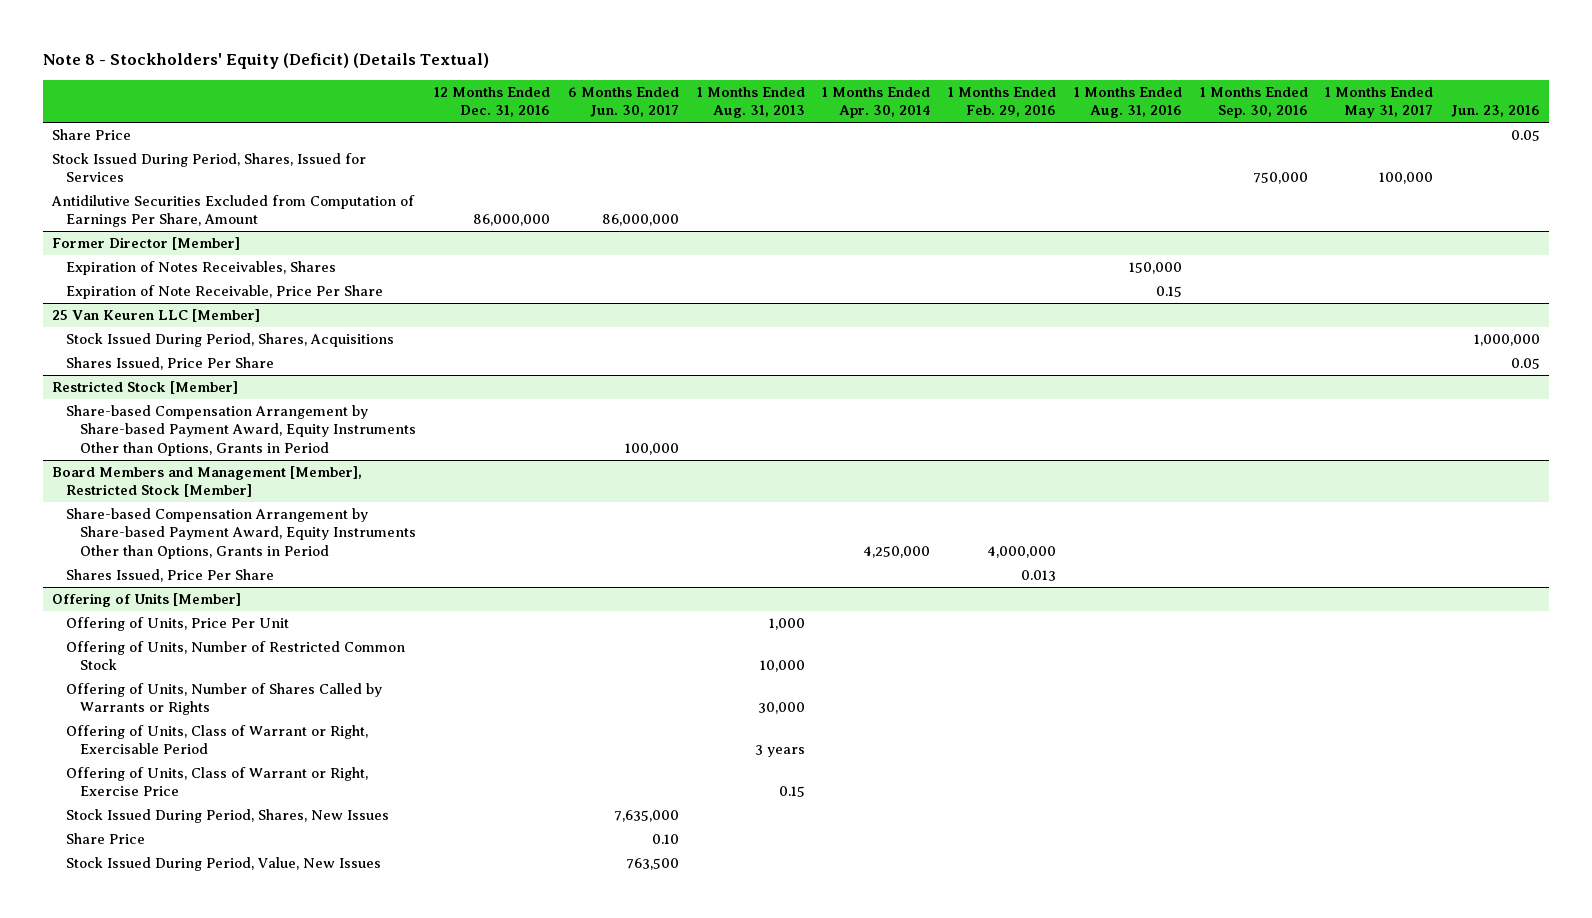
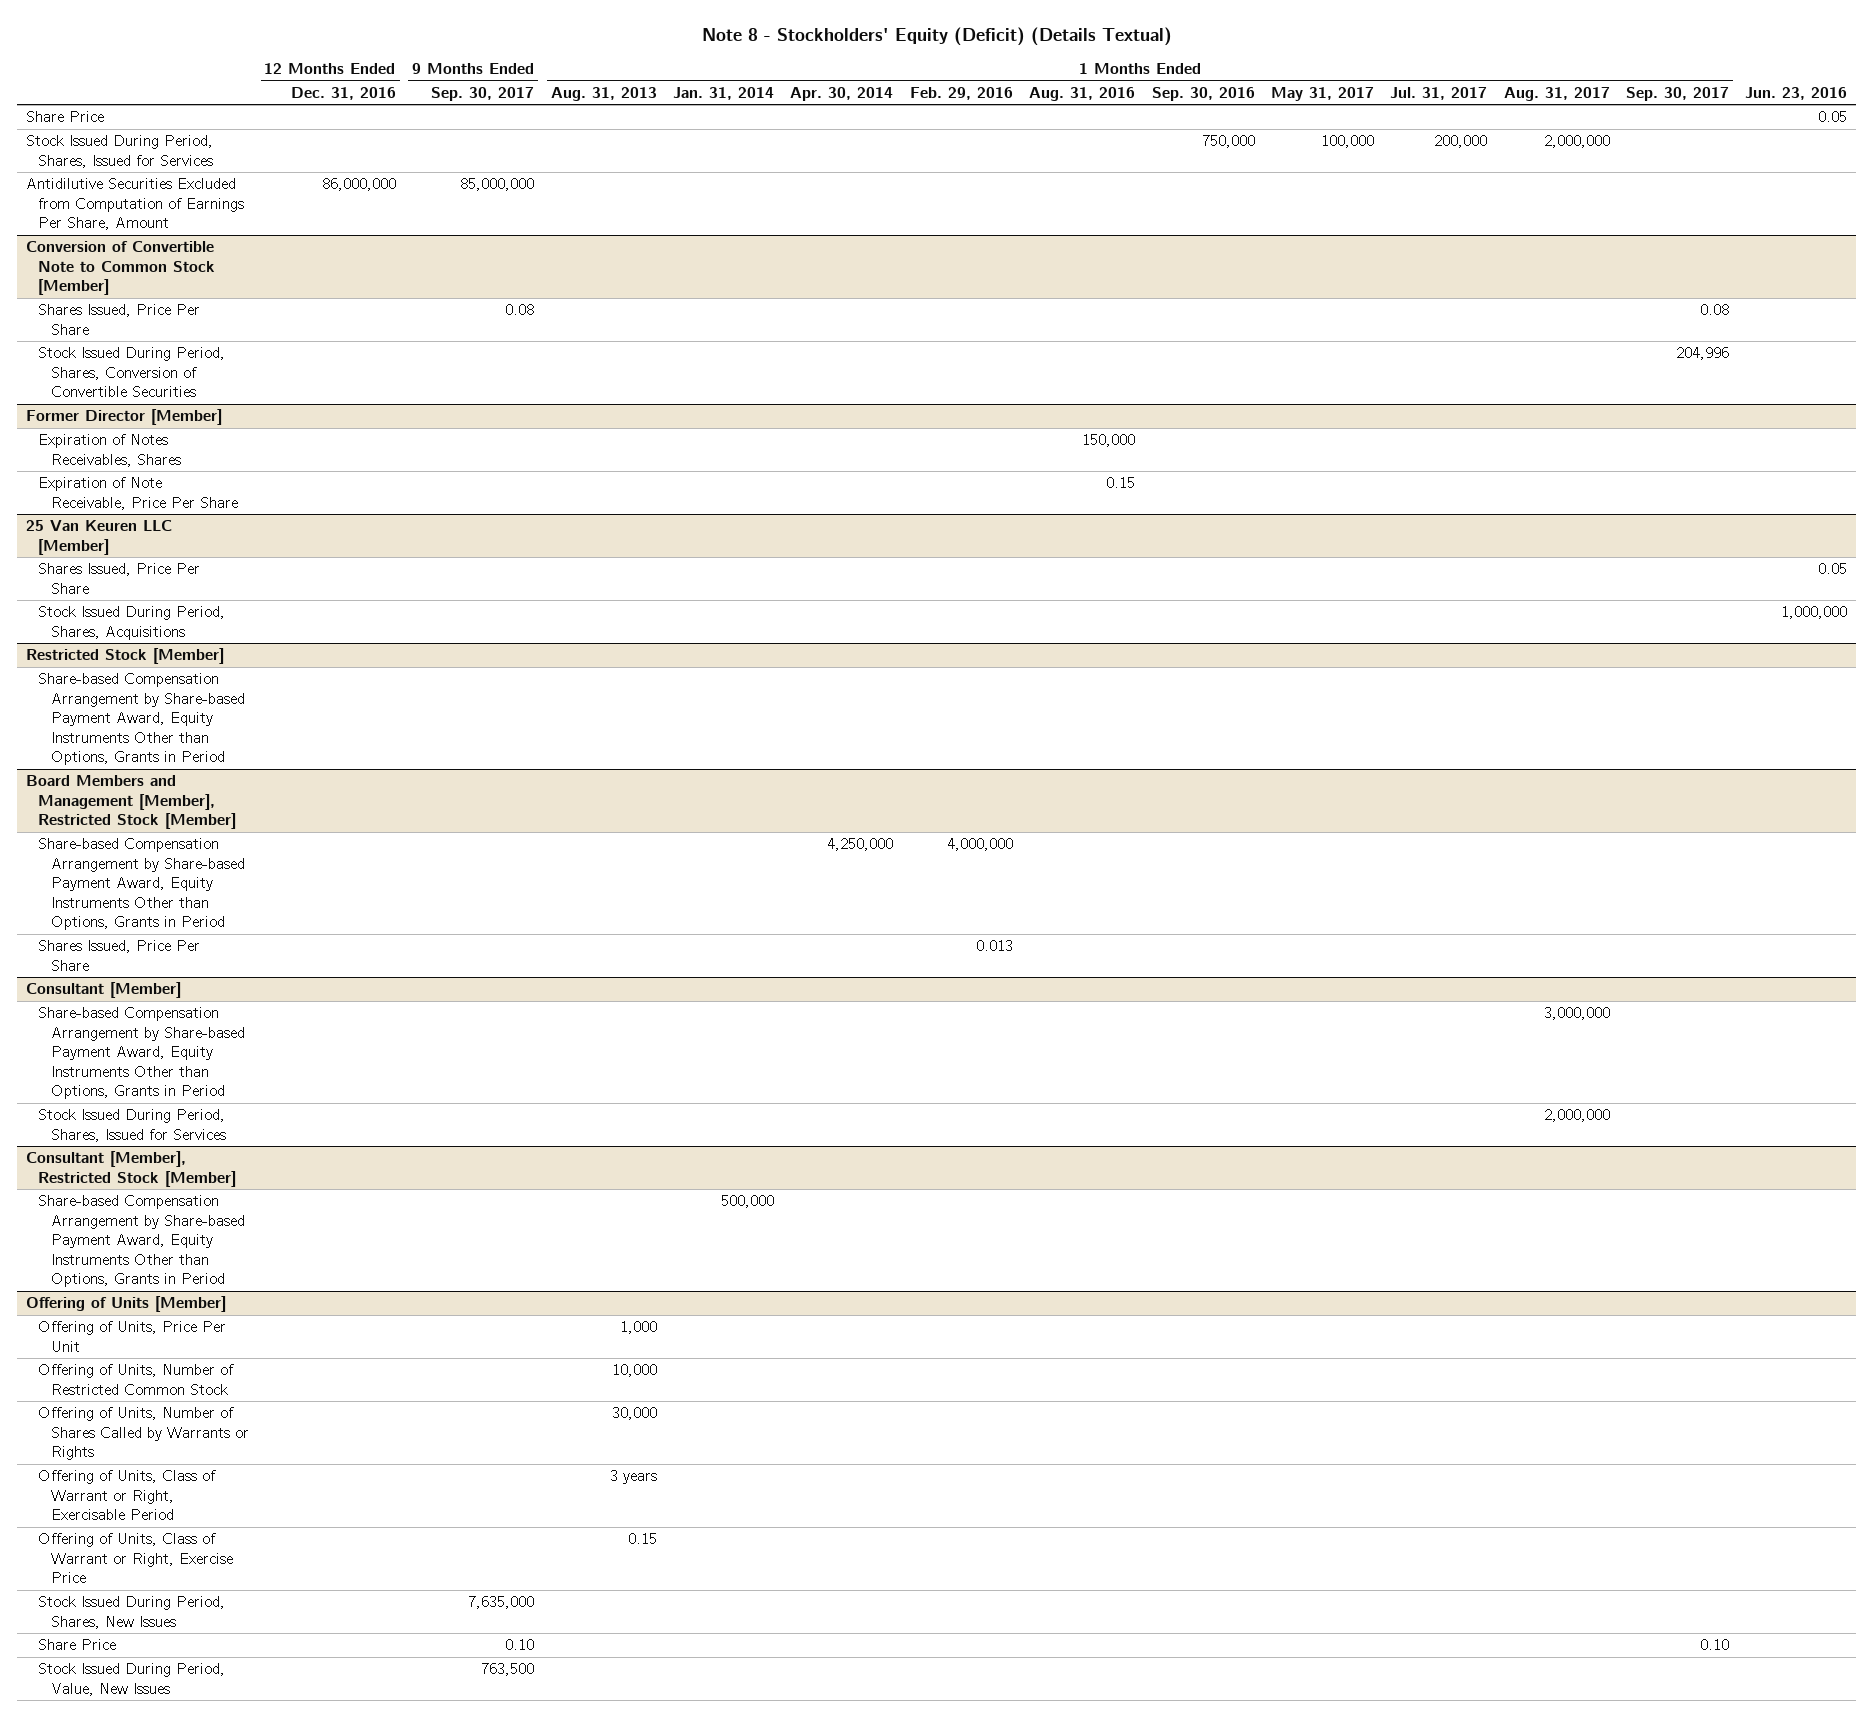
- | 12 Months Ended Dec. 31, 2016 | 6 Months Ended Jun. 30, 2017 | 1 Months Ended Aug. 31, 2013 | 1 Months Ended Apr. 30, 2014 | 1 Months Ended Feb. 29, 2016 | 1 Months Ended Aug. 31, 2016 | 1 Months Ended Sep. 30, 2016 | 1 Months Ended May 31, 2017 | Jun. 23, 2016
+ | 12 Months Ended Dec. 31, 2016 | 9 Months Ended Sep. 30, 2017 | 1 Months Ended Aug. 31, 2013 | 1 Months Ended Jan. 31, 2014 | 1 Months Ended Apr. 30, 2014 | 1 Months Ended Feb. 29, 2016 | 1 Months Ended Aug. 31, 2016 | 1 Months Ended Sep. 30, 2016 | 1 Months Ended May 31, 2017 | 1 Months Ended Jul. 31, 2017 | 1 Months Ended Aug. 31, 2017 | 1 Months Ended Sep. 30, 2017 | Jun. 23, 2016
+ Conversion of Convertible Note to Common Stock [Member]
+ Shares Issued, Price Per Share | | 0.08 | | | | | | | | | | 0.08 |
+ Stock Issued During Period, Shares, Conversion of Convertible Securities | | | | | | | | | | | | 204,996 |
@ 25 Van Keuren LLC [Member]
moved down: Stock Issued During Period, Shares, Acquisitions | | | | | | | | | | | | | 1,000,000
+ Consultant [Member]
+ Share-based Compensation Arrangement by Share-based Payment Award, Equity Instruments Other than Options, Grants in Period | | | | | | | | | | | 3,000,000 | |
+ Stock Issued During Period, Shares, Issued for Services | | | | | | | | | | | 2,000,000 | |
+ Consultant [Member], Restricted Stock [Member]
+ Share-based Compensation Arrangement by Share-based Payment Award, Equity Instruments Other than Options, Grants in Period | | | | 500,000 | | | | | | | | |

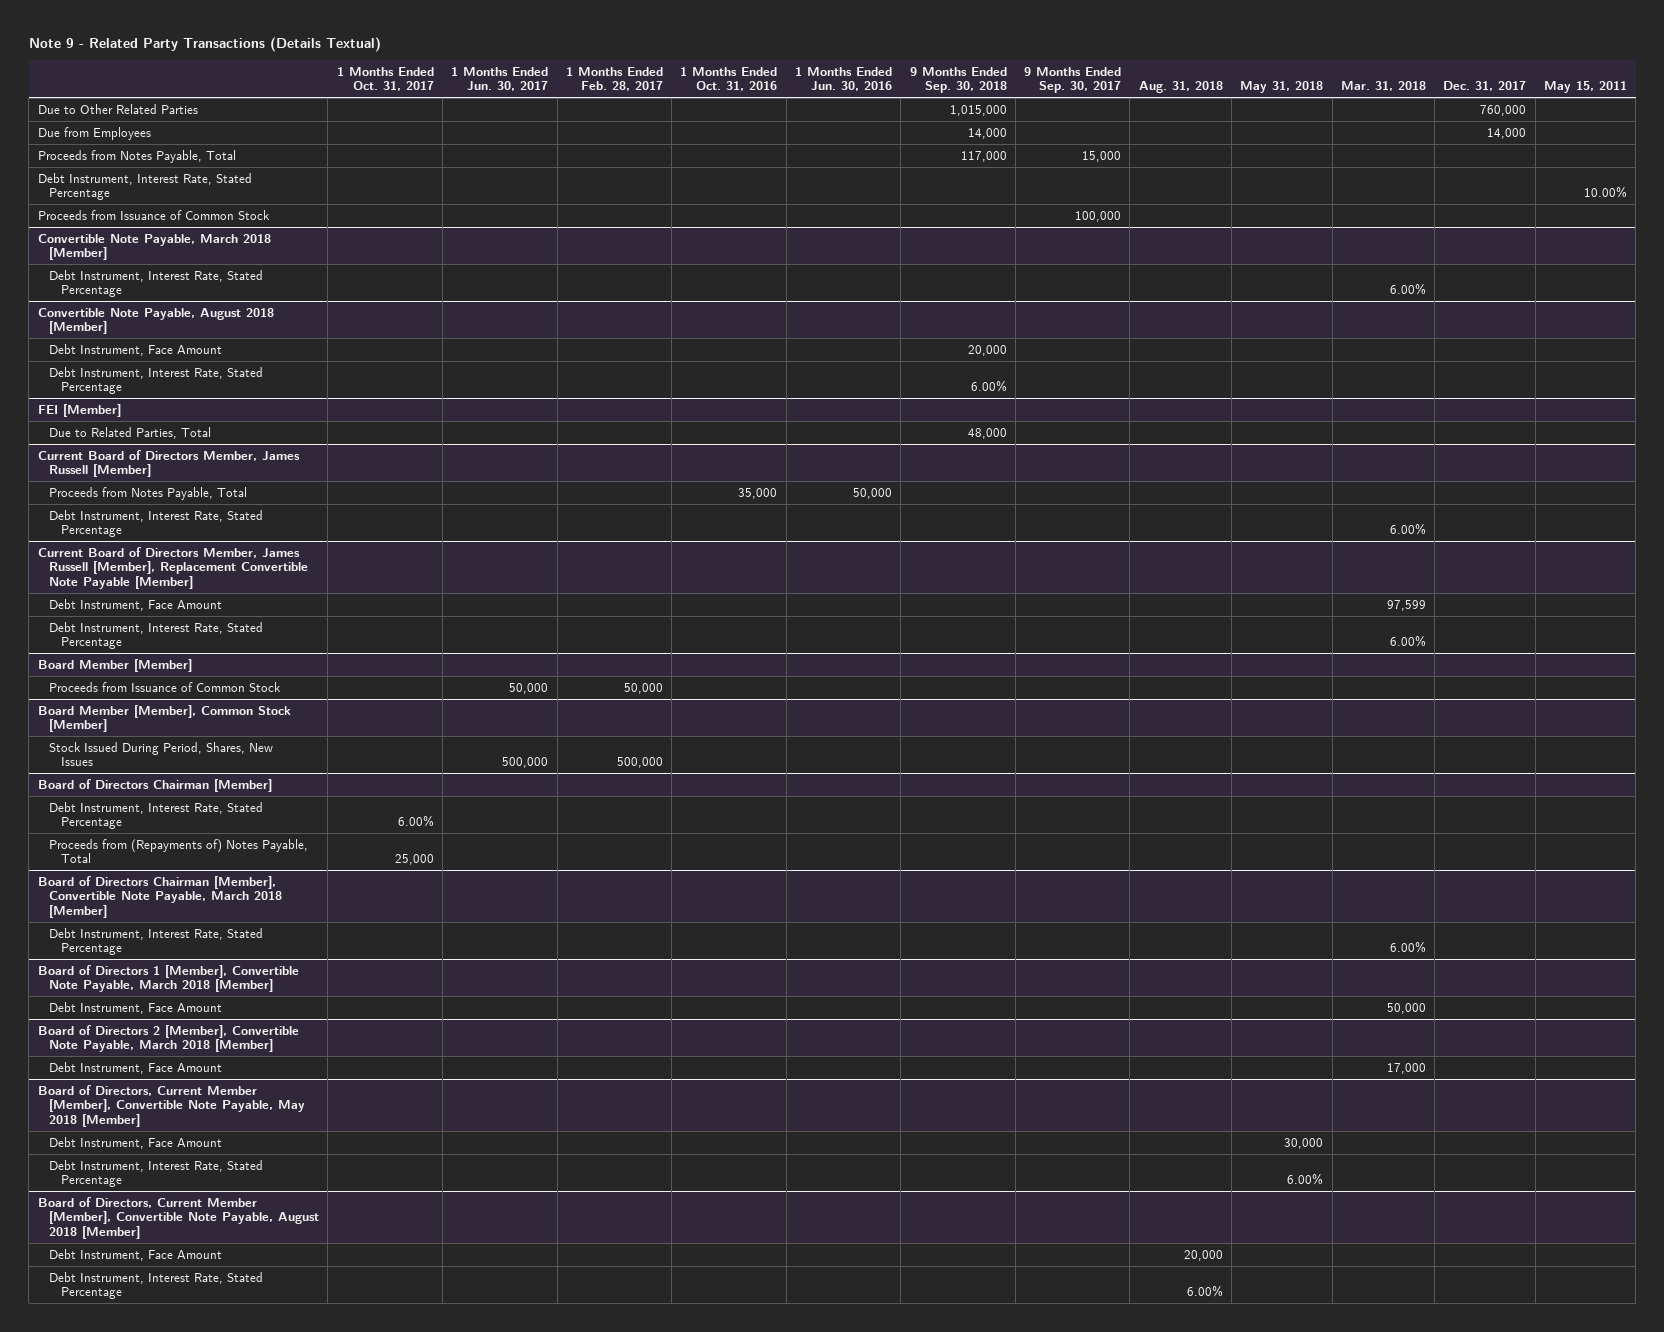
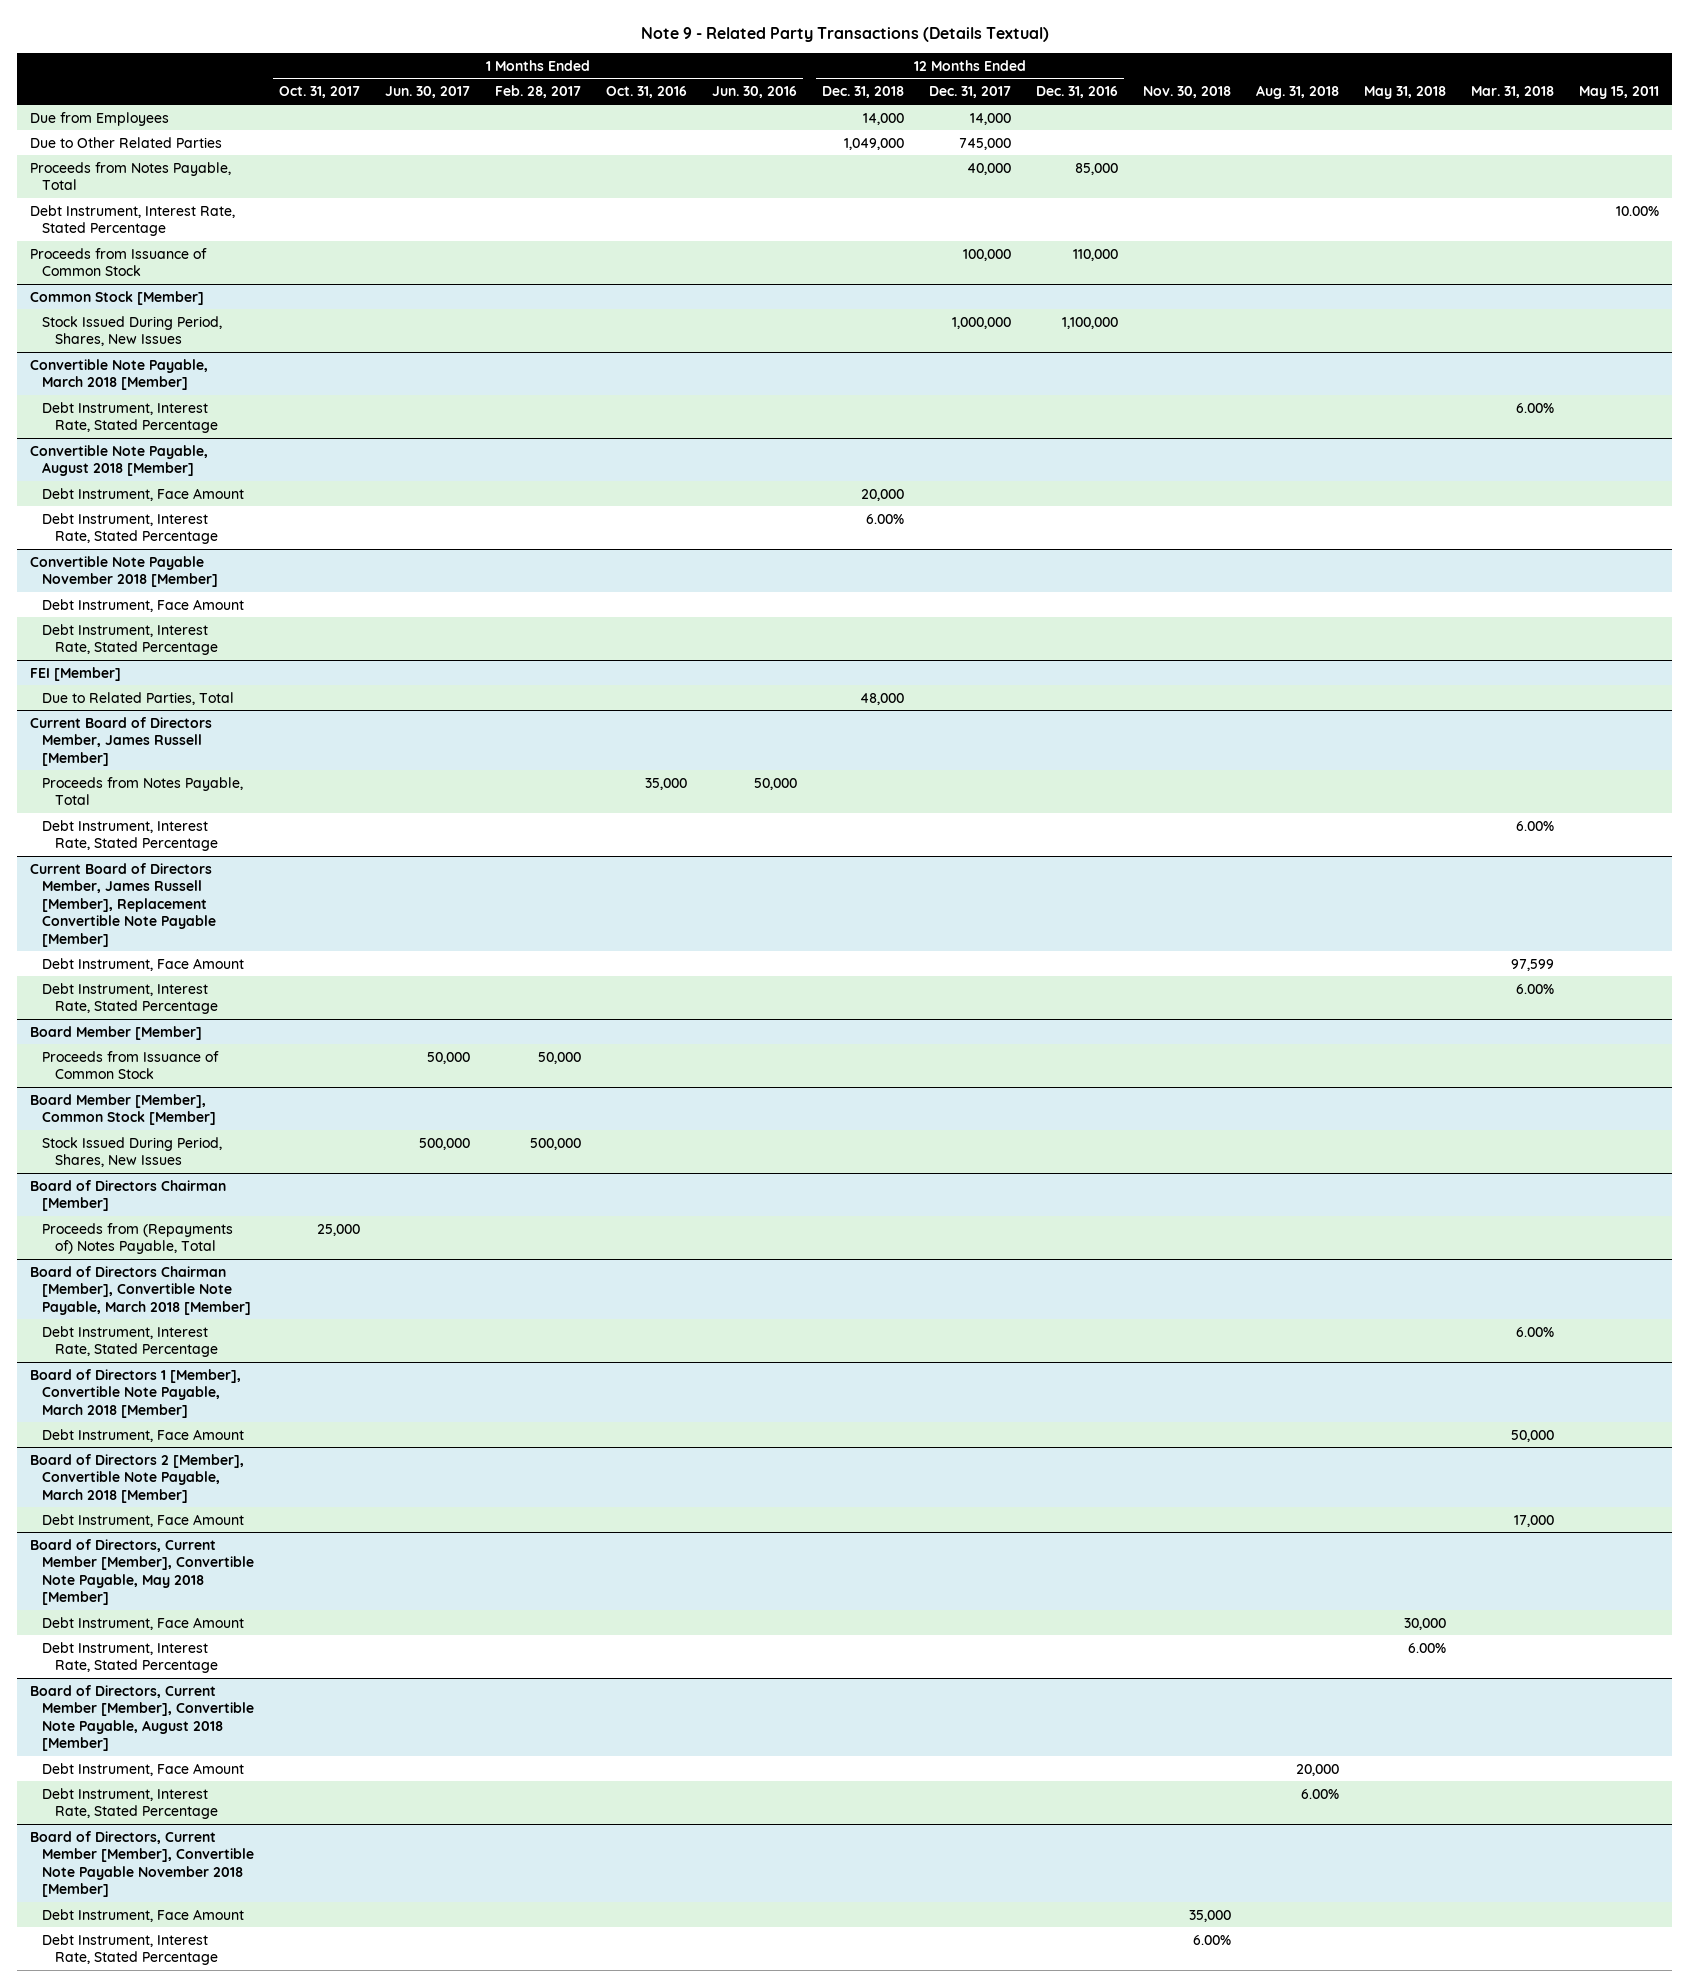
- | 1 Months Ended Oct. 31, 2017 | 1 Months Ended Jun. 30, 2017 | 1 Months Ended Feb. 28, 2017 | 1 Months Ended Oct. 31, 2016 | 1 Months Ended Jun. 30, 2016 | 9 Months Ended Sep. 30, 2018 | 9 Months Ended Sep. 30, 2017 | Aug. 31, 2018 | May 31, 2018 | Mar. 31, 2018 | Dec. 31, 2017 | May 15, 2011
+ | 1 Months Ended Oct. 31, 2017 | 1 Months Ended Jun. 30, 2017 | 1 Months Ended Feb. 28, 2017 | 1 Months Ended Oct. 31, 2016 | 1 Months Ended Jun. 30, 2016 | 12 Months Ended Dec. 31, 2018 | 12 Months Ended Dec. 31, 2017 | 12 Months Ended Dec. 31, 2016 | Nov. 30, 2018 | Aug. 31, 2018 | May 31, 2018 | Mar. 31, 2018 | May 15, 2011
moved down: Due to Other Related Parties | | | | | | 1,049,000 | 745,000 | | | | | |
+ Common Stock [Member]
+ Stock Issued During Period, Shares, New Issues | | | | | | | 1,000,000 | 1,100,000 | | | | |
+ Convertible Note Payable November 2018 [Member]
+ Debt Instrument, Face Amount
+ Debt Instrument, Interest Rate, Stated Percentage
@ Board of Directors Chairman [Member]
- Debt Instrument, Interest Rate, Stated Percentage | 6.00% | | | | | | | | | | |
+ Board of Directors, Current Member [Member], Convertible Note Payable November 2018 [Member]
+ Debt Instrument, Face Amount | | | | | | | | | 35,000 | | | |
+ Debt Instrument, Interest Rate, Stated Percentage | | | | | | | | | 6.00% | | | |

